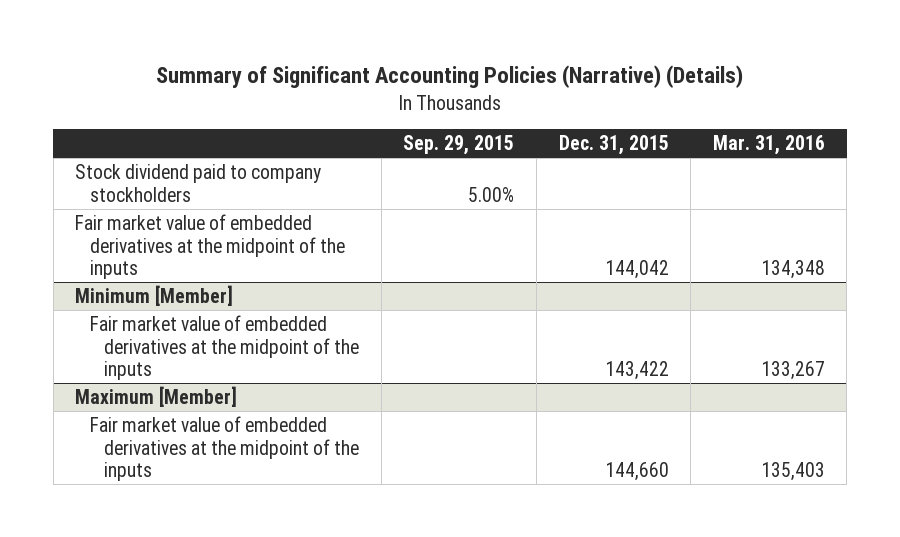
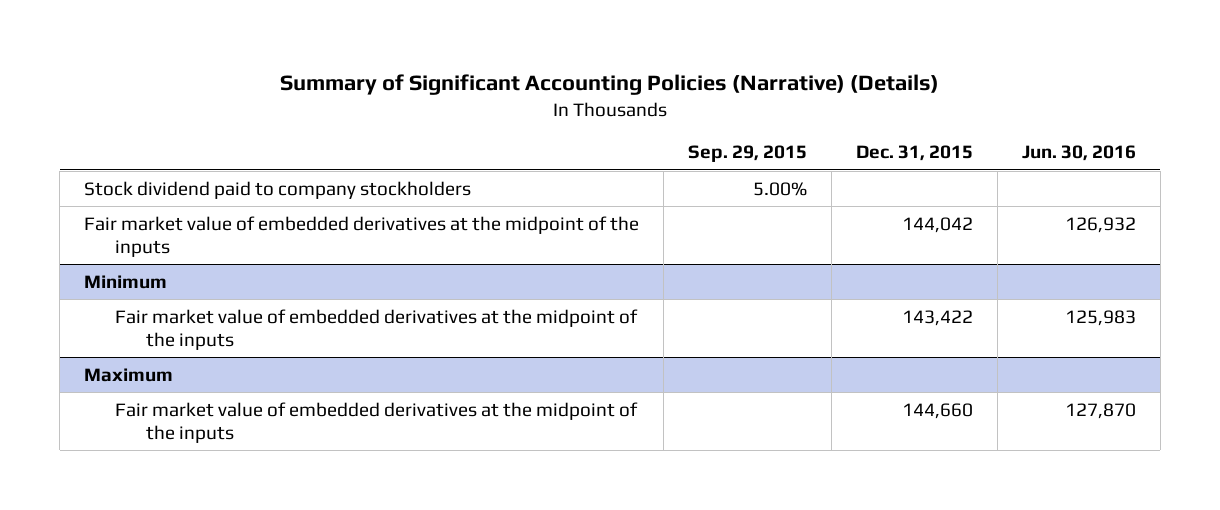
- | Sep. 29, 2015 | Dec. 31, 2015 | Mar. 31, 2016
+ | Sep. 29, 2015 | Dec. 31, 2015 | Jun. 30, 2016
- Minimum [Member]
+ Minimum
- Maximum [Member]
+ Maximum

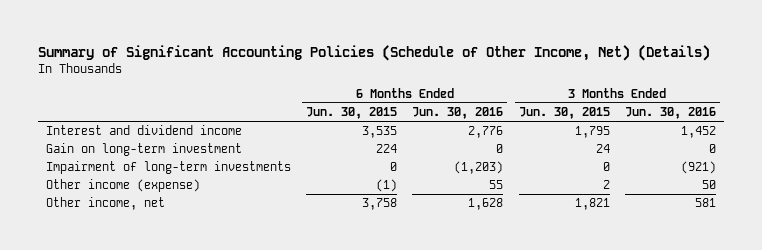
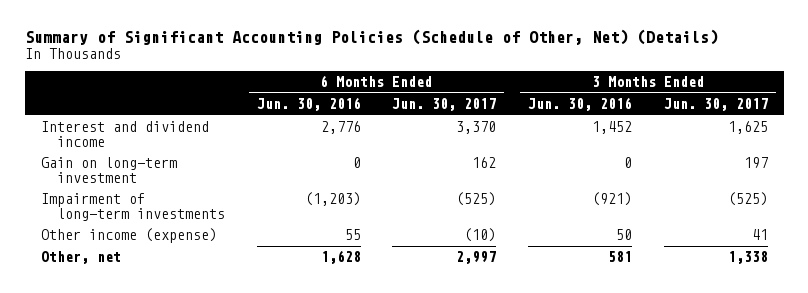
- Summary of Significant Accounting Policies (Schedule of Other Income, Net) (Details)
+ Summary of Significant Accounting Policies (Schedule of Other, Net) (Details)
- | 6 Months Ended Jun. 30, 2015 | 6 Months Ended Jun. 30, 2016 | 3 Months Ended Jun. 30, 2015 | 3 Months Ended Jun. 30, 2016
+ | 6 Months Ended Jun. 30, 2016 | 6 Months Ended Jun. 30, 2017 | 3 Months Ended Jun. 30, 2016 | 3 Months Ended Jun. 30, 2017
- Other income, net | 3,758 | 1,628 | 1,821 | 581
+ Other, net | 1,628 | 2,997 | 581 | 1,338

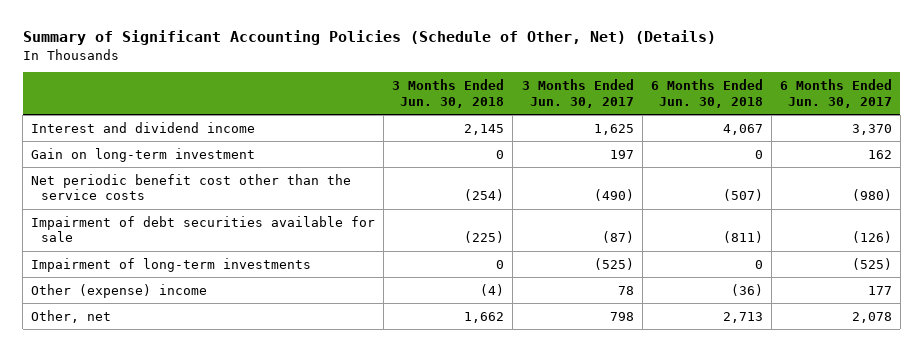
- | 6 Months Ended Jun. 30, 2016 | 6 Months Ended Jun. 30, 2017 | 3 Months Ended Jun. 30, 2016 | 3 Months Ended Jun. 30, 2017
+ | 3 Months Ended Jun. 30, 2018 | 3 Months Ended Jun. 30, 2017 | 6 Months Ended Jun. 30, 2018 | 6 Months Ended Jun. 30, 2017
+ Net periodic benefit cost other than the service costs | (254) | (490) | (507) | (980)
+ Impairment of debt securities available for sale | (225) | (87) | (811) | (126)
- Other income (expense) | 55 | (10) | 50 | 41
- Other, net | 1,628 | 2,997 | 581 | 1,338
+ Other (expense) income | (4) | 78 | (36) | 177
+ Other, net | 1,662 | 798 | 2,713 | 2,078

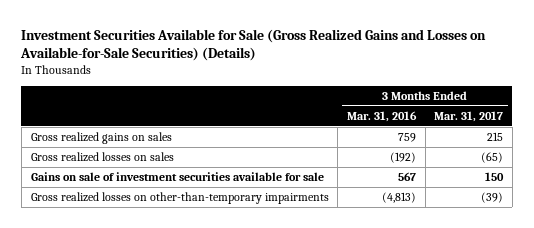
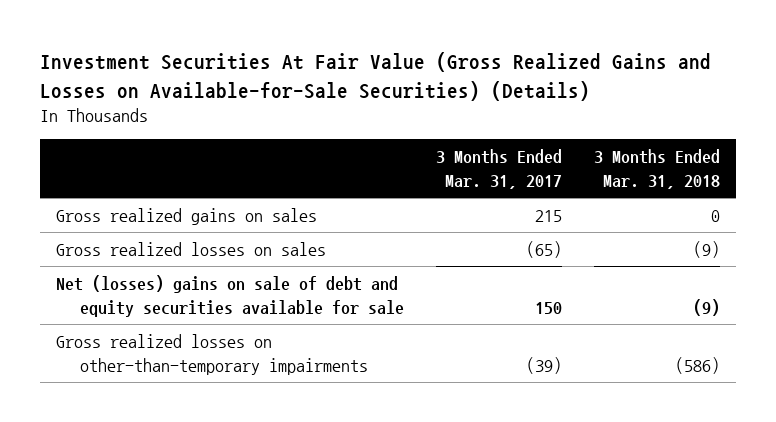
- Investment Securities Available for Sale (Gross Realized Gains and Losses on Available-for-Sale Securities) (Details)
+ Investment Securities At Fair Value (Gross Realized Gains and Losses on Available-for-Sale Securities) (Details)
- | 3 Months Ended Mar. 31, 2016 | 3 Months Ended Mar. 31, 2017
+ | 3 Months Ended Mar. 31, 2017 | 3 Months Ended Mar. 31, 2018
- Gains on sale of investment securities available for sale | 567 | 150
+ Net (losses) gains on sale of debt and equity securities available for sale | 150 | (9)

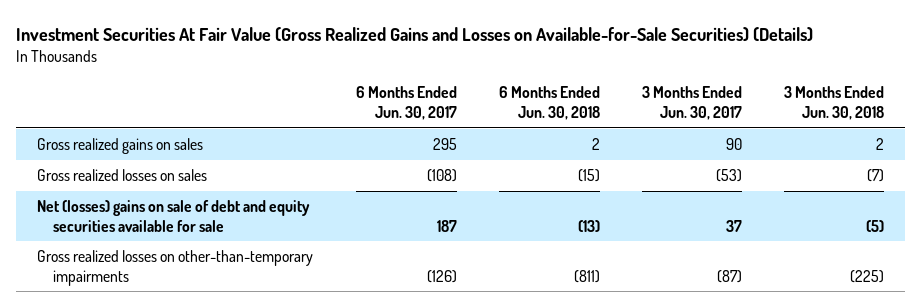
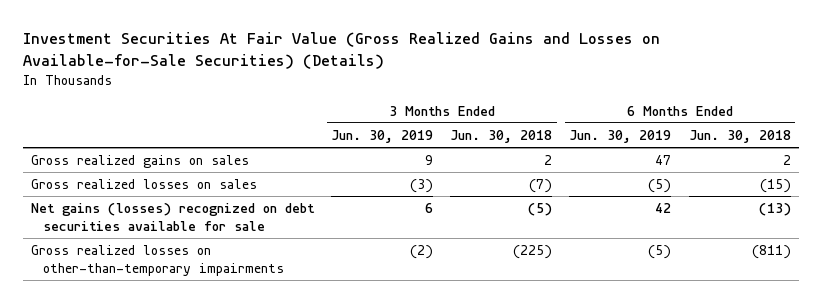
- | 6 Months Ended Jun. 30, 2017 | 6 Months Ended Jun. 30, 2018 | 3 Months Ended Jun. 30, 2017 | 3 Months Ended Jun. 30, 2018
+ | 3 Months Ended Jun. 30, 2019 | 3 Months Ended Jun. 30, 2018 | 6 Months Ended Jun. 30, 2019 | 6 Months Ended Jun. 30, 2018
- Net (losses) gains on sale of debt and equity securities available for sale | 187 | (13) | 37 | (5)
+ Net gains (losses) recognized on debt securities available for sale | 6 | (5) | 42 | (13)

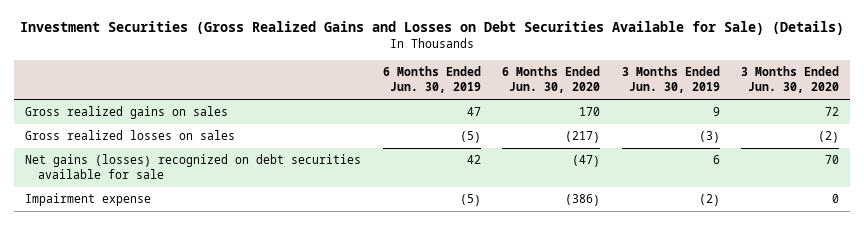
- Investment Securities At Fair Value (Gross Realized Gains and Losses on Available-for-Sale Securities) (Details)
+ Investment Securities (Gross Realized Gains and Losses on Debt Securities Available for Sale) (Details)
- | 3 Months Ended Jun. 30, 2019 | 3 Months Ended Jun. 30, 2018 | 6 Months Ended Jun. 30, 2019 | 6 Months Ended Jun. 30, 2018
+ | 6 Months Ended Jun. 30, 2019 | 6 Months Ended Jun. 30, 2020 | 3 Months Ended Jun. 30, 2019 | 3 Months Ended Jun. 30, 2020
- Gross realized losses on other-than-temporary impairments | (2) | (225) | (5) | (811)
+ Impairment expense | (5) | (386) | (2) | 0

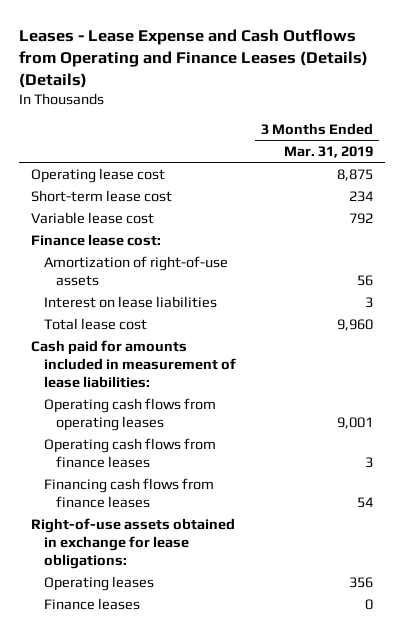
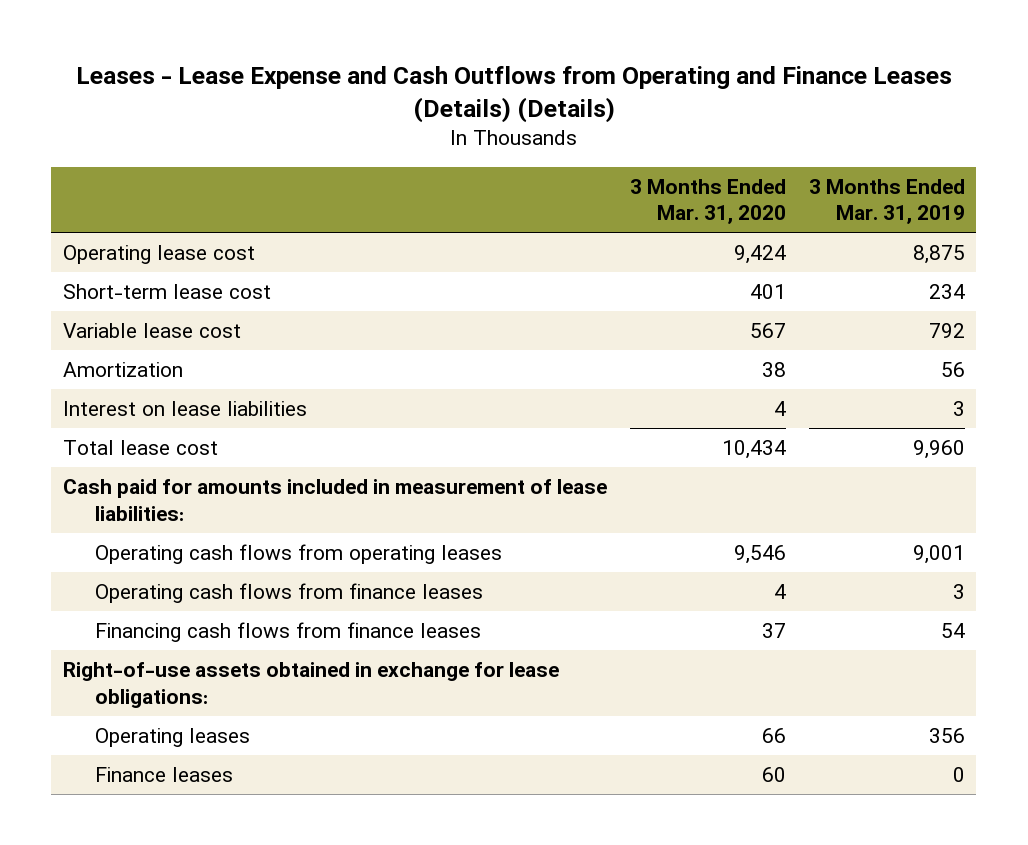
- | 3 Months Ended Mar. 31, 2019
+ | 3 Months Ended Mar. 31, 2020 | 3 Months Ended Mar. 31, 2019
- Finance lease cost:
- Amortization of right-of-use assets | 56
+ Amortization | 38 | 56

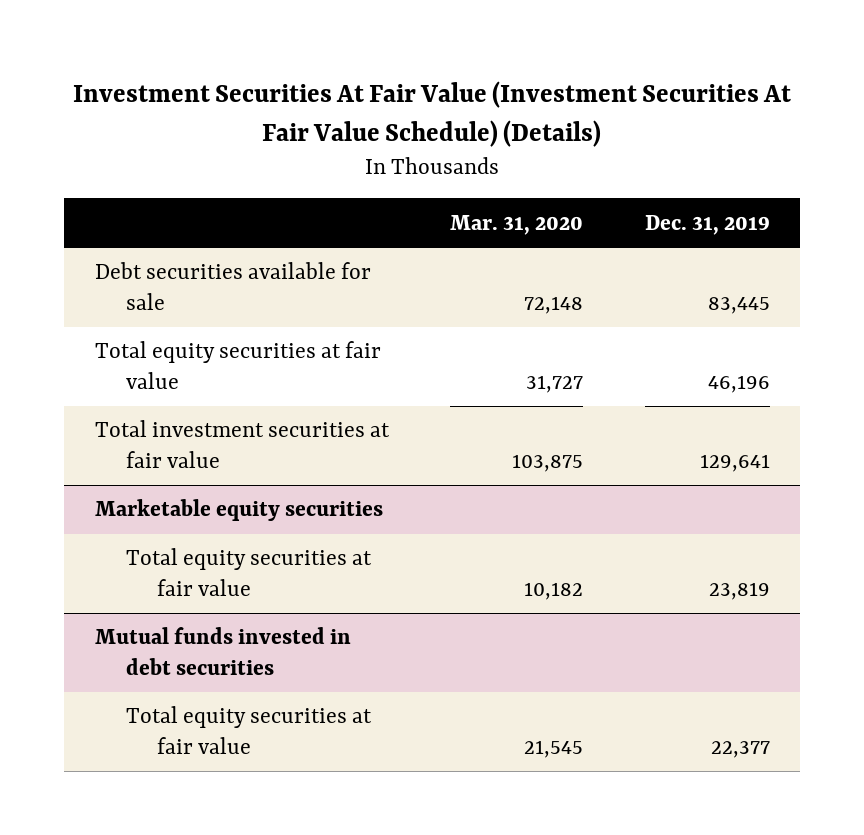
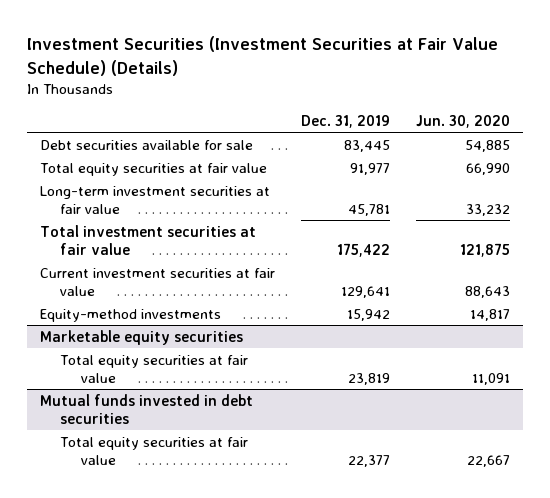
- Investment Securities At Fair Value (Investment Securities At Fair Value Schedule) (Details)
+ Investment Securities (Investment Securities at Fair Value Schedule) (Details)
- | Mar. 31, 2020 | Dec. 31, 2019
+ | Dec. 31, 2019 | Jun. 30, 2020
- Total equity securities at fair value | 31,727 | 46,196
- Total investment securities at fair value | 103,875 | 129,641
+ Total equity securities at fair value | 91,977 | 66,990
+ Long-term investment securities at fair value | 45,781 | 33,232
+ Total investment securities at fair value | 175,422 | 121,875
+ Current investment securities at fair value | 129,641 | 88,643
+ Equity-method investments | 15,942 | 14,817

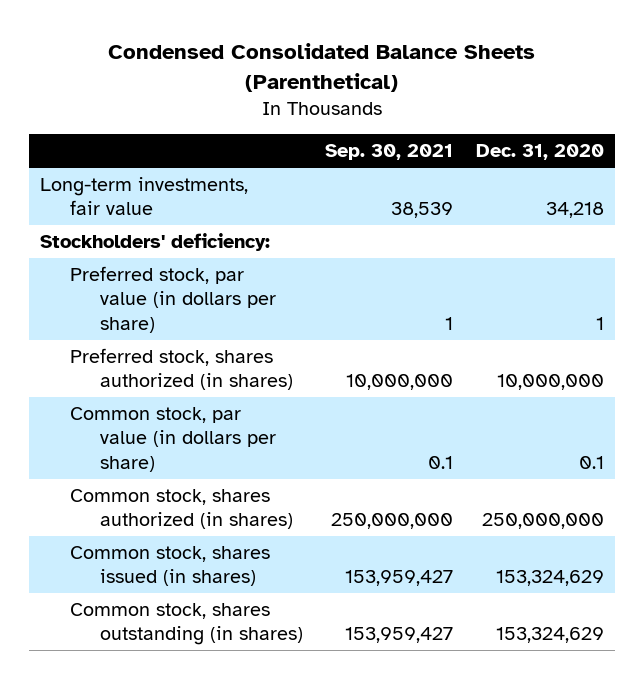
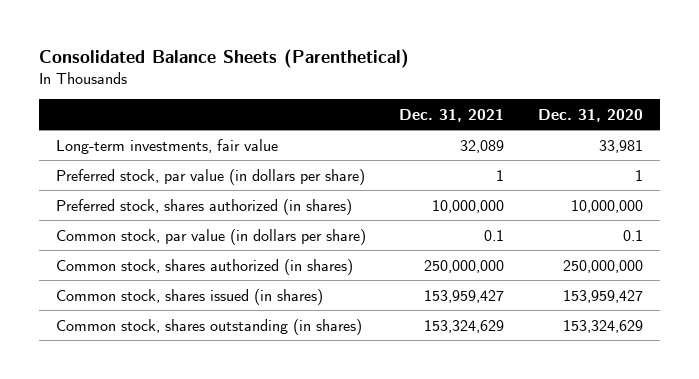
- Condensed Consolidated Balance Sheets (Parenthetical)
+ Consolidated Balance Sheets (Parenthetical)
- | Sep. 30, 2021 | Dec. 31, 2020
+ | Dec. 31, 2021 | Dec. 31, 2020
- Long-term investments, fair value | 38,539 | 34,218
- Stockholders' deficiency:
+ Long-term investments, fair value | 32,089 | 33,981
- Common stock, shares issued (in shares) | 153,959,427 | 153,324,629
+ Common stock, shares issued (in shares) | 153,959,427 | 153,959,427

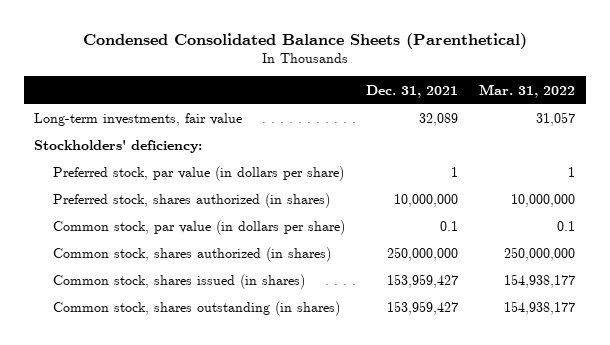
- Consolidated Balance Sheets (Parenthetical)
+ Condensed Consolidated Balance Sheets (Parenthetical)
- | Dec. 31, 2021 | Dec. 31, 2020
+ | Dec. 31, 2021 | Mar. 31, 2022
+ Stockholders' deficiency:
- Common stock, shares outstanding (in shares) | 153,324,629 | 153,324,629
+ Common stock, shares outstanding (in shares) | 153,959,427 | 154,938,177

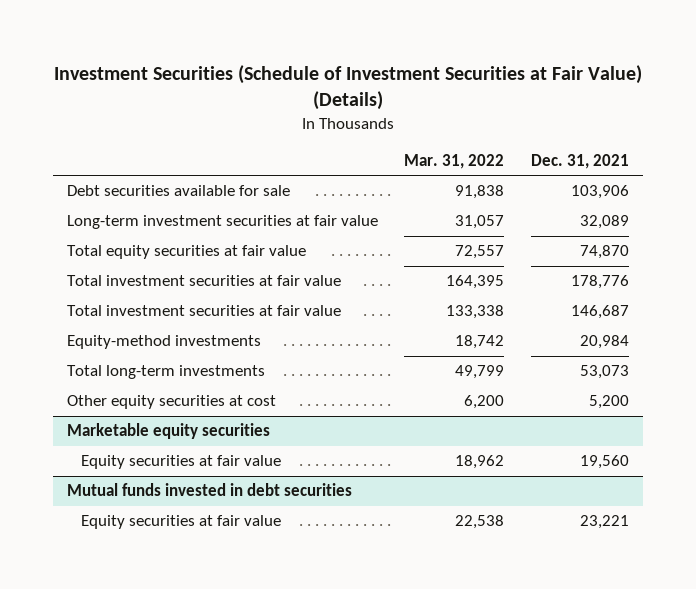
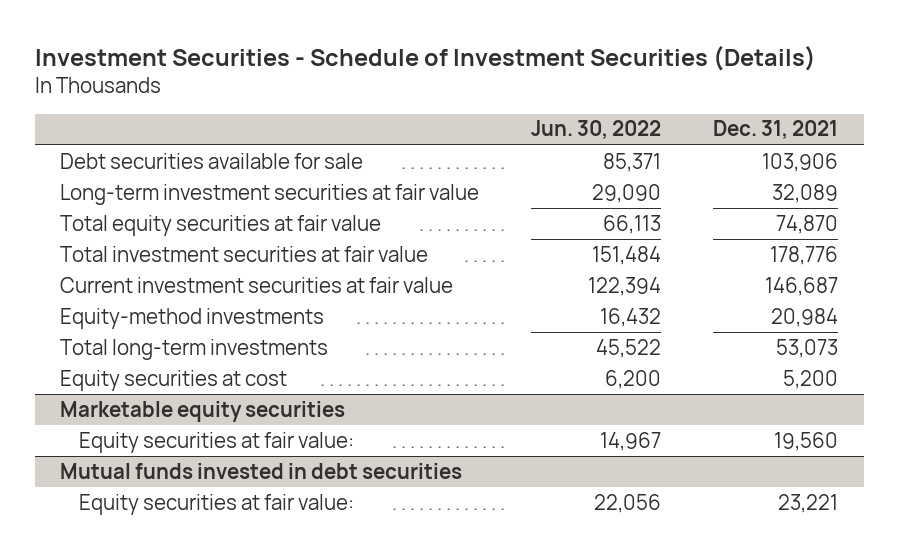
- Investment Securities (Schedule of Investment Securities at Fair Value) (Details)
+ Investment Securities - Schedule of Investment Securities (Details)
- | Mar. 31, 2022 | Dec. 31, 2021
+ | Jun. 30, 2022 | Dec. 31, 2021
- Total investment securities at fair value | 133,338 | 146,687
+ Current investment securities at fair value | 122,394 | 146,687
- Other equity securities at cost | 6,200 | 5,200
+ Equity securities at cost | 6,200 | 5,200
@ Marketable equity securities
- Equity securities at fair value | 18,962 | 19,560
+ Equity securities at fair value: | 14,967 | 19,560
@ Mutual funds invested in debt securities
- Equity securities at fair value | 22,538 | 23,221
+ Equity securities at fair value: | 22,056 | 23,221

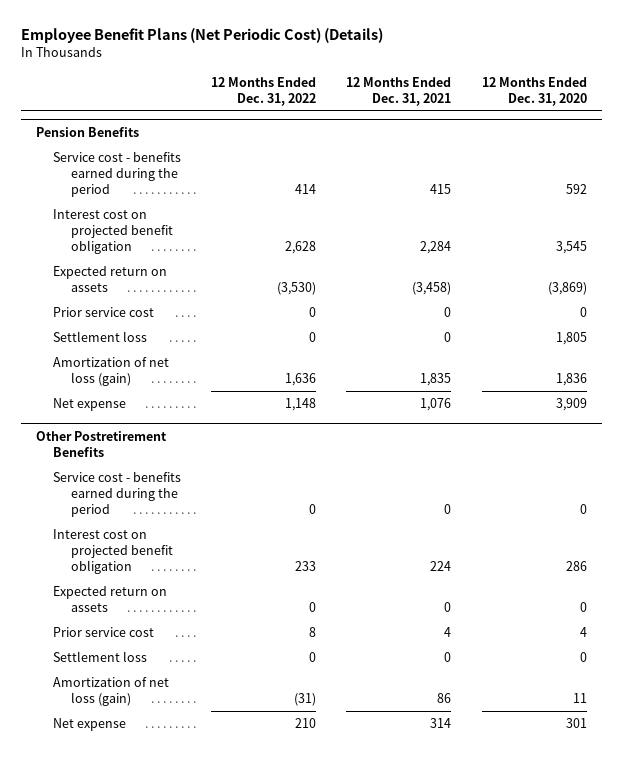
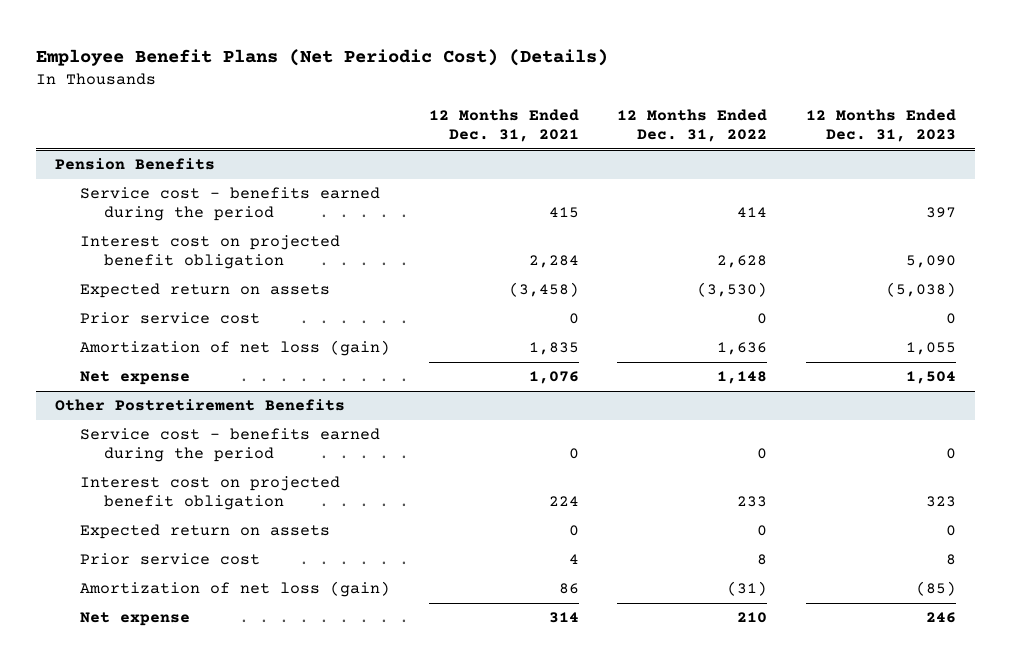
- | 12 Months Ended Dec. 31, 2022 | 12 Months Ended Dec. 31, 2021 | 12 Months Ended Dec. 31, 2020
+ | 12 Months Ended Dec. 31, 2021 | 12 Months Ended Dec. 31, 2022 | 12 Months Ended Dec. 31, 2023
@ Pension Benefits
- Settlement loss | 0 | 0 | 1,805
@ Other Postretirement Benefits
- Settlement loss | 0 | 0 | 0

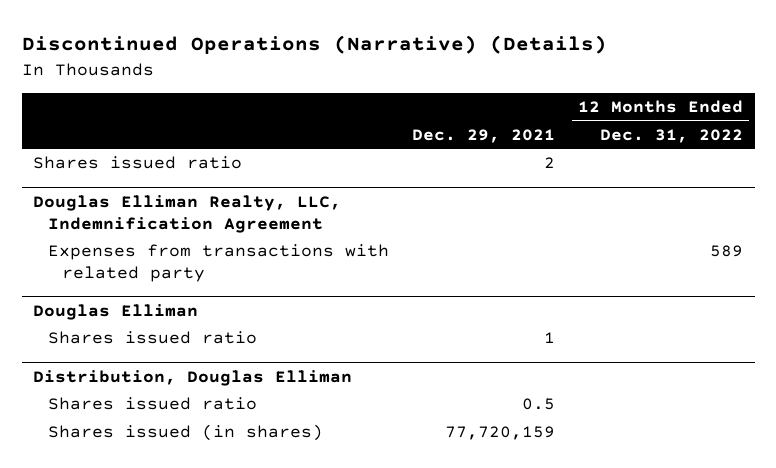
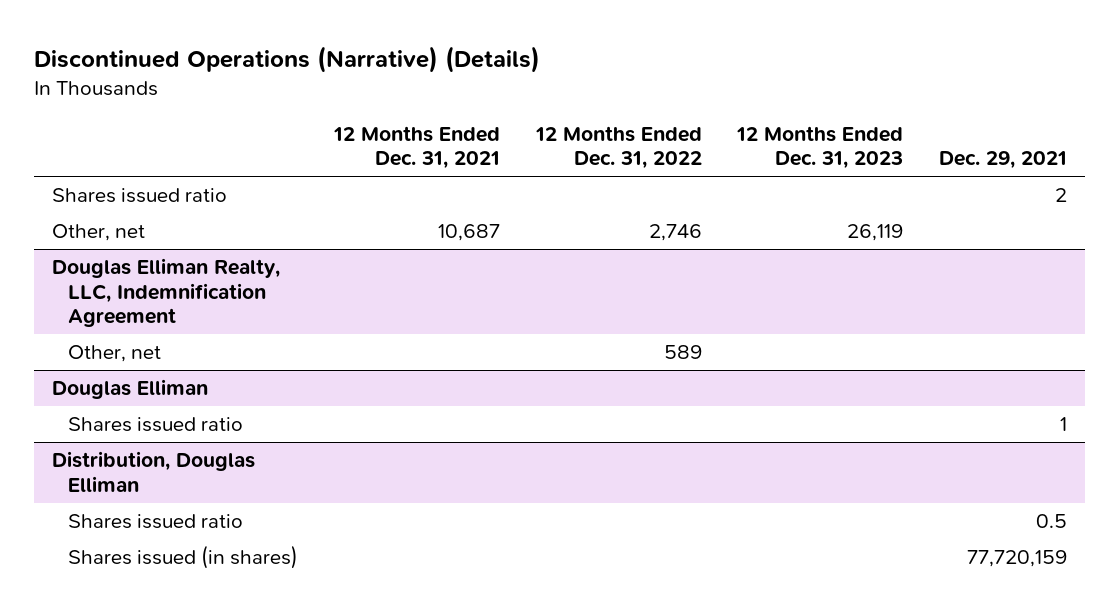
- | Dec. 29, 2021 | 12 Months Ended Dec. 31, 2022
+ | 12 Months Ended Dec. 31, 2021 | 12 Months Ended Dec. 31, 2022 | 12 Months Ended Dec. 31, 2023 | Dec. 29, 2021
+ Other, net | 10,687 | 2,746 | 26,119 |
@ Douglas Elliman Realty, LLC, Indemnification Agreement
- Expenses from transactions with related party | | 589
+ Other, net | | 589 | |

